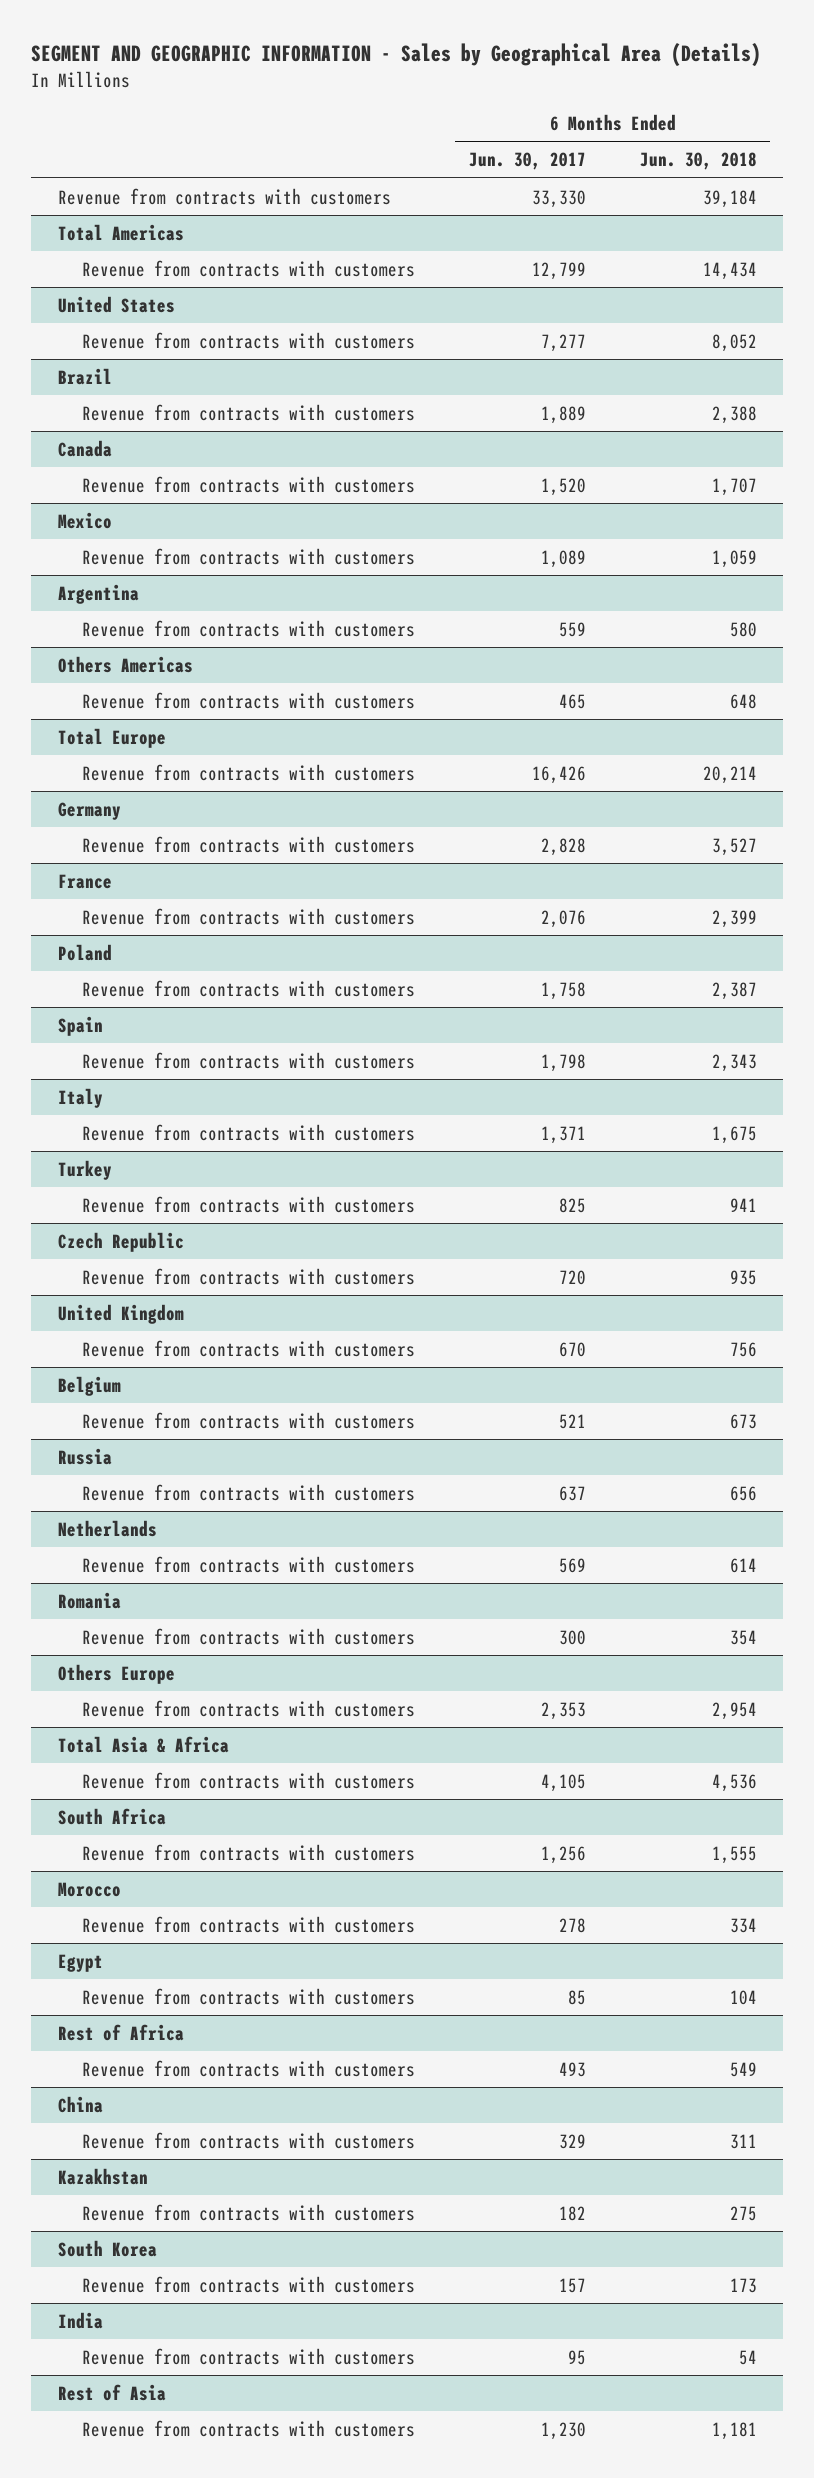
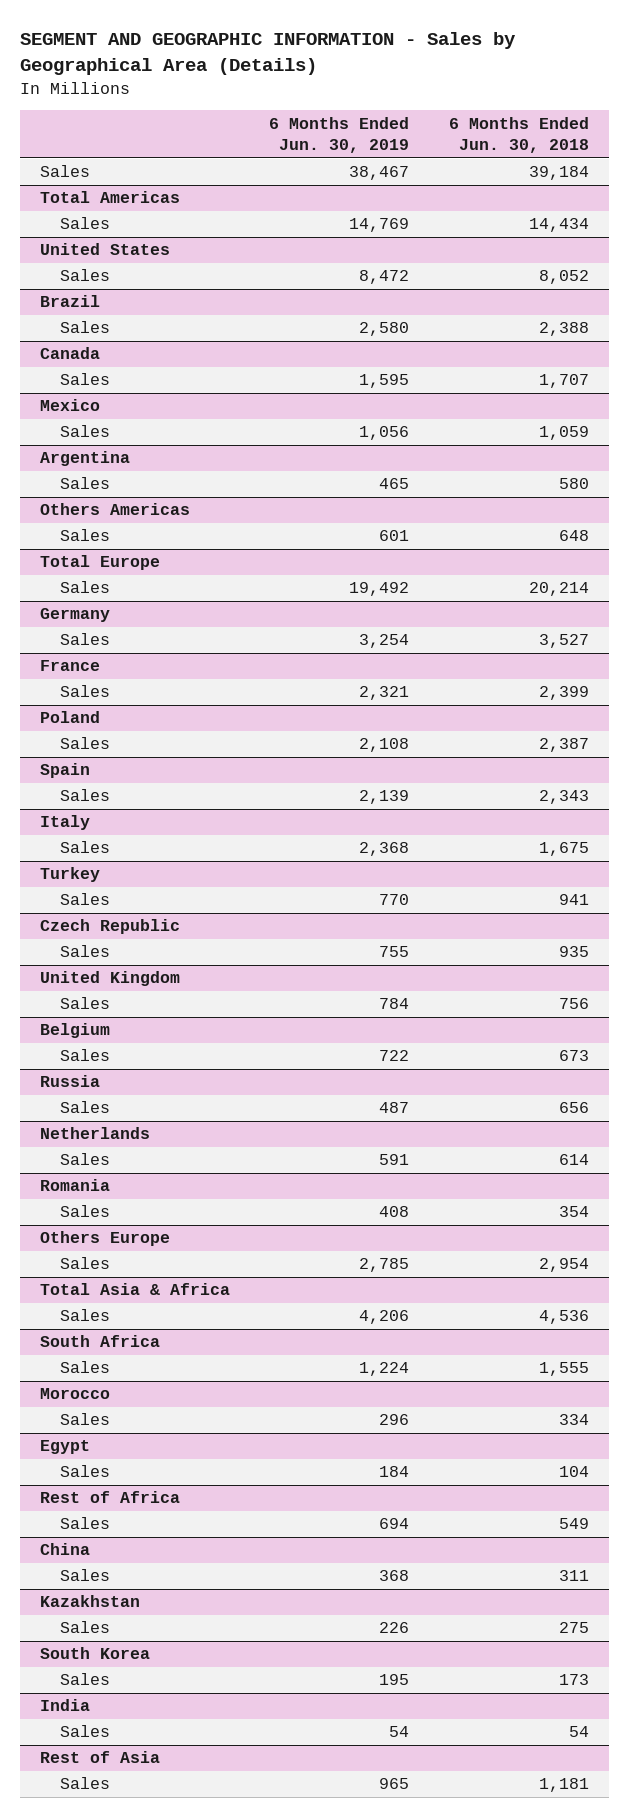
- | 6 Months Ended Jun. 30, 2017 | 6 Months Ended Jun. 30, 2018
+ | 6 Months Ended Jun. 30, 2019 | 6 Months Ended Jun. 30, 2018
- Revenue from contracts with customers | 33,330 | 39,184
+ Sales | 38,467 | 39,184
@ Total Americas
- Revenue from contracts with customers | 12,799 | 14,434
+ Sales | 14,769 | 14,434
@ United States
- Revenue from contracts with customers | 7,277 | 8,052
+ Sales | 8,472 | 8,052
@ Brazil
- Revenue from contracts with customers | 1,889 | 2,388
+ Sales | 2,580 | 2,388
@ Canada
- Revenue from contracts with customers | 1,520 | 1,707
+ Sales | 1,595 | 1,707
@ Mexico
- Revenue from contracts with customers | 1,089 | 1,059
+ Sales | 1,056 | 1,059
@ Argentina
- Revenue from contracts with customers | 559 | 580
+ Sales | 465 | 580
@ Others Americas
- Revenue from contracts with customers | 465 | 648
+ Sales | 601 | 648
@ Total Europe
- Revenue from contracts with customers | 16,426 | 20,214
+ Sales | 19,492 | 20,214
@ Germany
- Revenue from contracts with customers | 2,828 | 3,527
+ Sales | 3,254 | 3,527
@ France
- Revenue from contracts with customers | 2,076 | 2,399
+ Sales | 2,321 | 2,399
@ Poland
- Revenue from contracts with customers | 1,758 | 2,387
+ Sales | 2,108 | 2,387
@ Spain
- Revenue from contracts with customers | 1,798 | 2,343
+ Sales | 2,139 | 2,343
@ Italy
- Revenue from contracts with customers | 1,371 | 1,675
+ Sales | 2,368 | 1,675
@ Turkey
- Revenue from contracts with customers | 825 | 941
+ Sales | 770 | 941
@ Czech Republic
- Revenue from contracts with customers | 720 | 935
+ Sales | 755 | 935
@ United Kingdom
- Revenue from contracts with customers | 670 | 756
+ Sales | 784 | 756
@ Belgium
- Revenue from contracts with customers | 521 | 673
+ Sales | 722 | 673
@ Russia
- Revenue from contracts with customers | 637 | 656
+ Sales | 487 | 656
@ Netherlands
- Revenue from contracts with customers | 569 | 614
+ Sales | 591 | 614
@ Romania
- Revenue from contracts with customers | 300 | 354
+ Sales | 408 | 354
@ Others Europe
- Revenue from contracts with customers | 2,353 | 2,954
+ Sales | 2,785 | 2,954
@ Total Asia & Africa
- Revenue from contracts with customers | 4,105 | 4,536
+ Sales | 4,206 | 4,536
@ South Africa
- Revenue from contracts with customers | 1,256 | 1,555
+ Sales | 1,224 | 1,555
@ Morocco
- Revenue from contracts with customers | 278 | 334
+ Sales | 296 | 334
@ Egypt
- Revenue from contracts with customers | 85 | 104
+ Sales | 184 | 104
@ Rest of Africa
- Revenue from contracts with customers | 493 | 549
+ Sales | 694 | 549
@ China
- Revenue from contracts with customers | 329 | 311
+ Sales | 368 | 311
@ Kazakhstan
- Revenue from contracts with customers | 182 | 275
+ Sales | 226 | 275
@ South Korea
- Revenue from contracts with customers | 157 | 173
+ Sales | 195 | 173
@ India
- Revenue from contracts with customers | 95 | 54
+ Sales | 54 | 54
@ Rest of Asia
- Revenue from contracts with customers | 1,230 | 1,181
+ Sales | 965 | 1,181

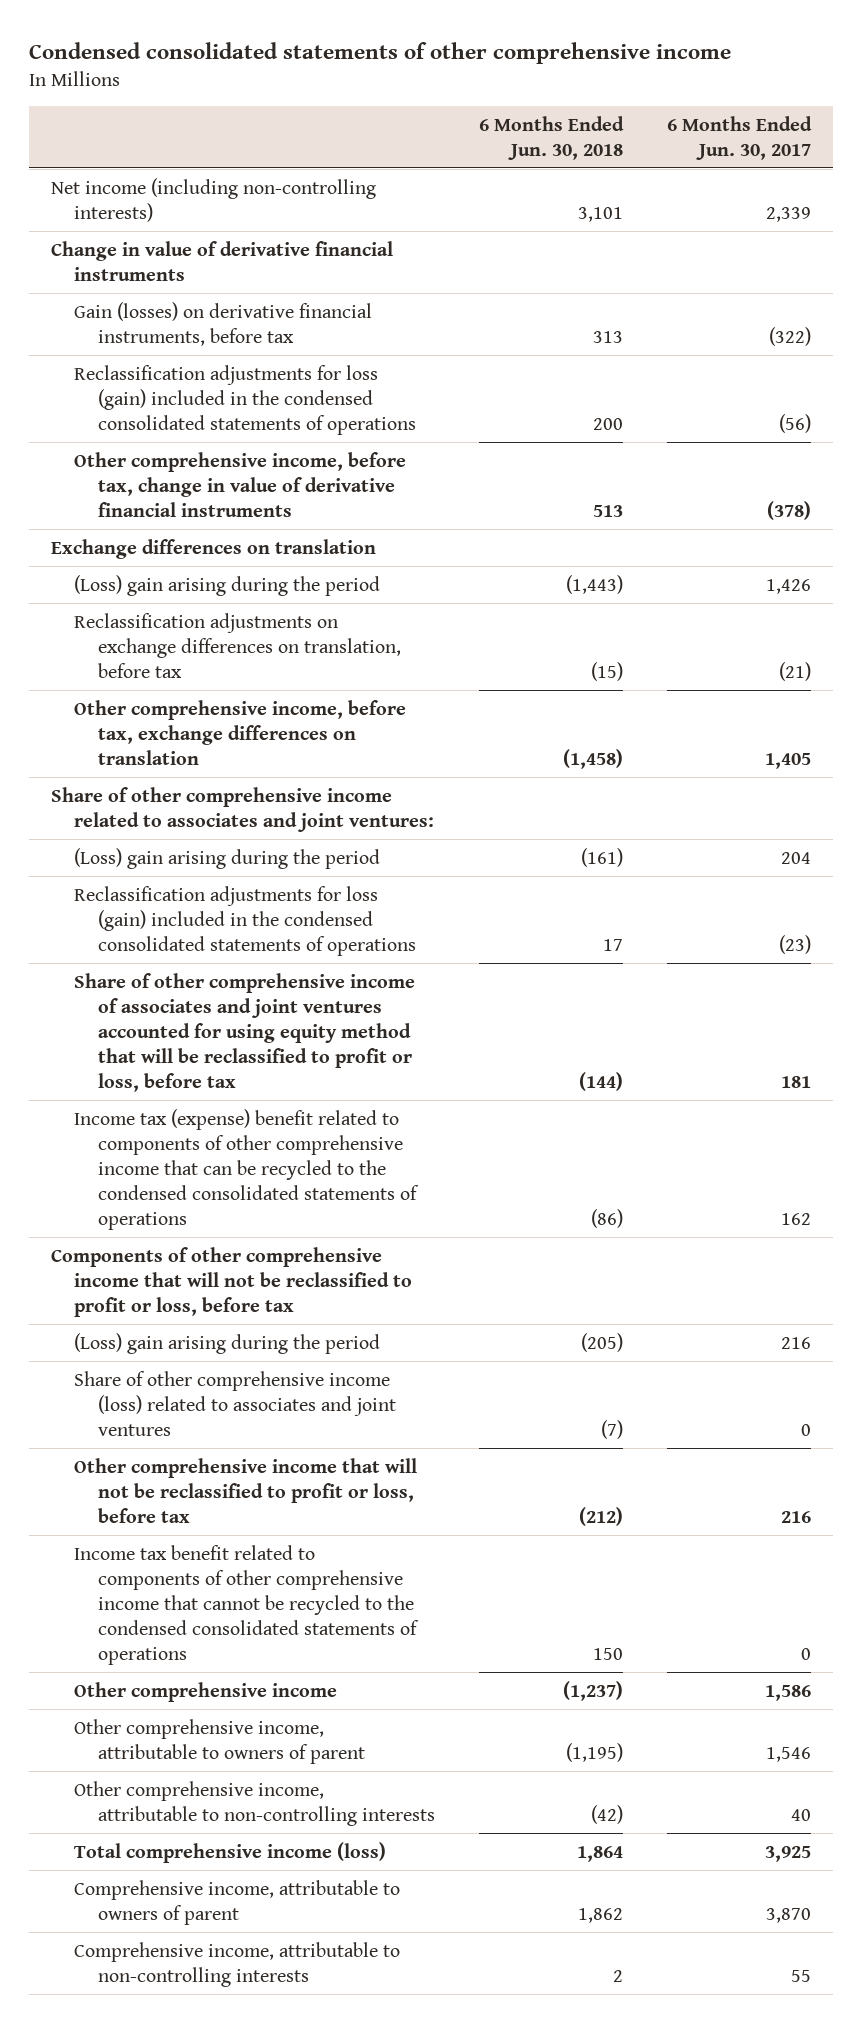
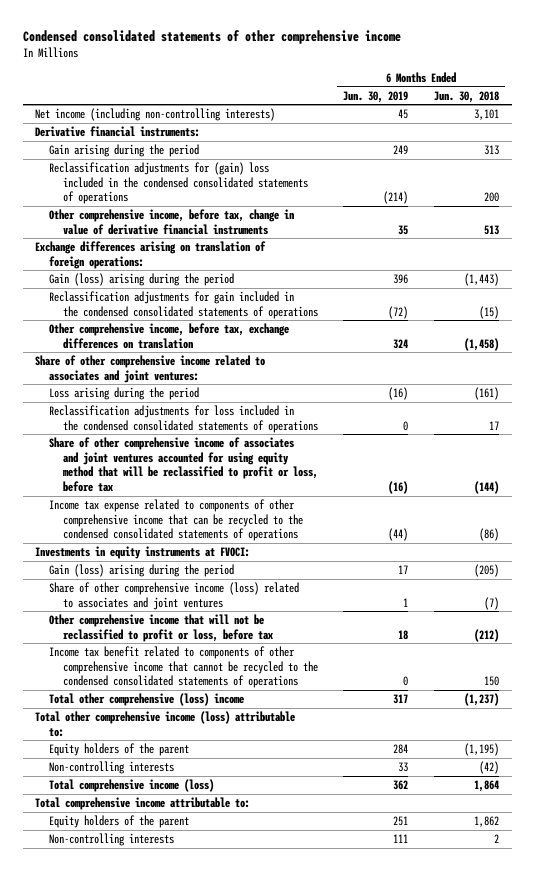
- | 6 Months Ended Jun. 30, 2018 | 6 Months Ended Jun. 30, 2017
+ | 6 Months Ended Jun. 30, 2019 | 6 Months Ended Jun. 30, 2018
- Change in value of derivative financial instruments
- Gain (losses) on derivative financial instruments, before tax | 313 | (322)
- Reclassification adjustments for loss (gain) included in the condensed consolidated statements of operations | 200 | (56)
+ Derivative financial instruments:
+ Gain arising during the period | 249 | 313
+ Reclassification adjustments for (gain) loss included in the condensed consolidated statements of operations | (214) | 200
- Exchange differences on translation
- (Loss) gain arising during the period | (1,443) | 1,426
- Reclassification adjustments on exchange differences on translation, before tax | (15) | (21)
+ Exchange differences arising on translation of foreign operations:
+ Gain (loss) arising during the period | 396 | (1,443)
+ Reclassification adjustments for gain included in the condensed consolidated statements of operations | (72) | (15)
- (Loss) gain arising during the period | (161) | 204
- Reclassification adjustments for loss (gain) included in the condensed consolidated statements of operations | 17 | (23)
+ Loss arising during the period | (16) | (161)
+ Reclassification adjustments for loss included in the condensed consolidated statements of operations | 0 | 17
- Income tax (expense) benefit related to components of other comprehensive income that can be recycled to the condensed consolidated statements of operations | (86) | 162
- Components of other comprehensive income that will not be reclassified to profit or loss, before tax
- (Loss) gain arising during the period | (205) | 216
+ Income tax expense related to components of other comprehensive income that can be recycled to the condensed consolidated statements of operations | (44) | (86)
+ Investments in equity instruments at FVOCI:
+ Gain (loss) arising during the period | 17 | (205)
- Other comprehensive income | (1,237) | 1,586
- Other comprehensive income, attributable to owners of parent | (1,195) | 1,546
- Other comprehensive income, attributable to non-controlling interests | (42) | 40
+ Total other comprehensive (loss) income | 317 | (1,237)
+ Total other comprehensive income (loss) attributable to:
+ Equity holders of the parent | 284 | (1,195)
+ Non-controlling interests | 33 | (42)
- Comprehensive income, attributable to owners of parent | 1,862 | 3,870
- Comprehensive income, attributable to non-controlling interests | 2 | 55
+ Total comprehensive income attributable to:
+ Equity holders of the parent | 251 | 1,862
+ Non-controlling interests | 111 | 2

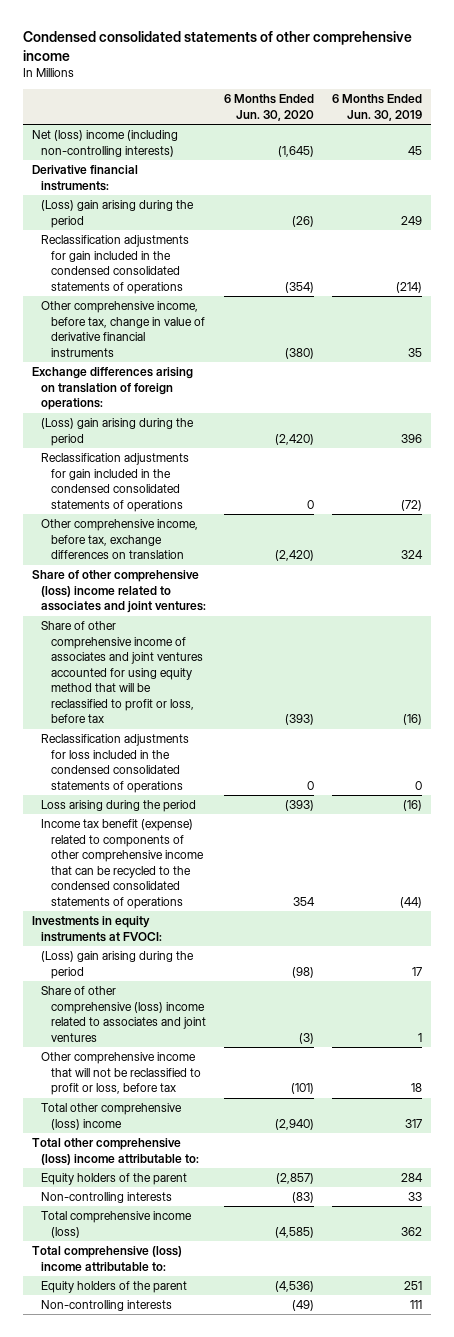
- | 6 Months Ended Jun. 30, 2019 | 6 Months Ended Jun. 30, 2018
+ | 6 Months Ended Jun. 30, 2020 | 6 Months Ended Jun. 30, 2019
- Net income (including non-controlling interests) | 45 | 3,101
+ Net (loss) income (including non-controlling interests) | (1,645) | 45
- Gain arising during the period | 249 | 313
- Reclassification adjustments for (gain) loss included in the condensed consolidated statements of operations | (214) | 200
+ (Loss) gain arising during the period | (26) | 249
+ Reclassification adjustments for gain included in the condensed consolidated statements of operations | (354) | (214)
- Gain (loss) arising during the period | 396 | (1,443)
+ (Loss) gain arising during the period | (2,420) | 396
- Share of other comprehensive income related to associates and joint ventures:
+ Share of other comprehensive (loss) income related to associates and joint ventures:
- Income tax expense related to components of other comprehensive income that can be recycled to the condensed consolidated statements of operations | (44) | (86)
moved down: Reclassification adjustments for loss included in the condensed consolidated statements of operations | 0 | 0
moved down: Loss arising during the period | (393) | (16)
+ Income tax benefit (expense) related to components of other comprehensive income that can be recycled to the condensed consolidated statements of operations | 354 | (44)
- Gain (loss) arising during the period | 17 | (205)
- Share of other comprehensive income (loss) related to associates and joint ventures | 1 | (7)
+ (Loss) gain arising during the period | (98) | 17
+ Share of other comprehensive (loss) income related to associates and joint ventures | (3) | 1
- Income tax benefit related to components of other comprehensive income that cannot be recycled to the condensed consolidated statements of operations | 0 | 150
- Total other comprehensive income (loss) attributable to:
+ Total other comprehensive (loss) income attributable to:
- Total comprehensive income attributable to:
+ Total comprehensive (loss) income attributable to:

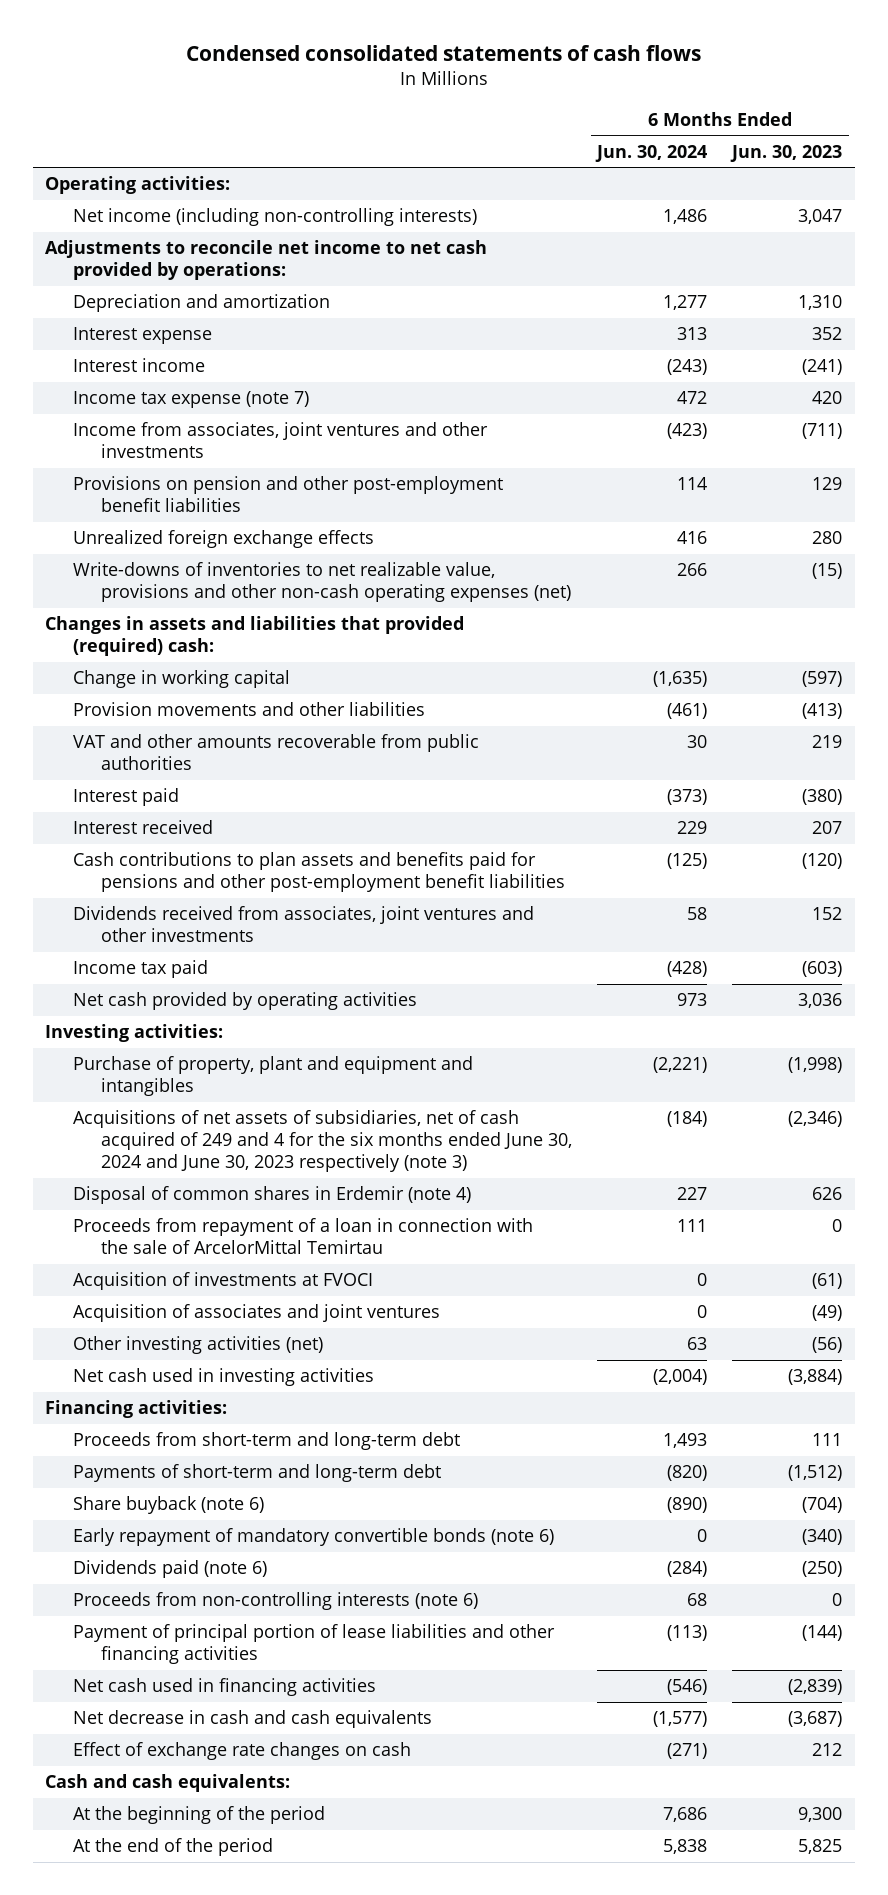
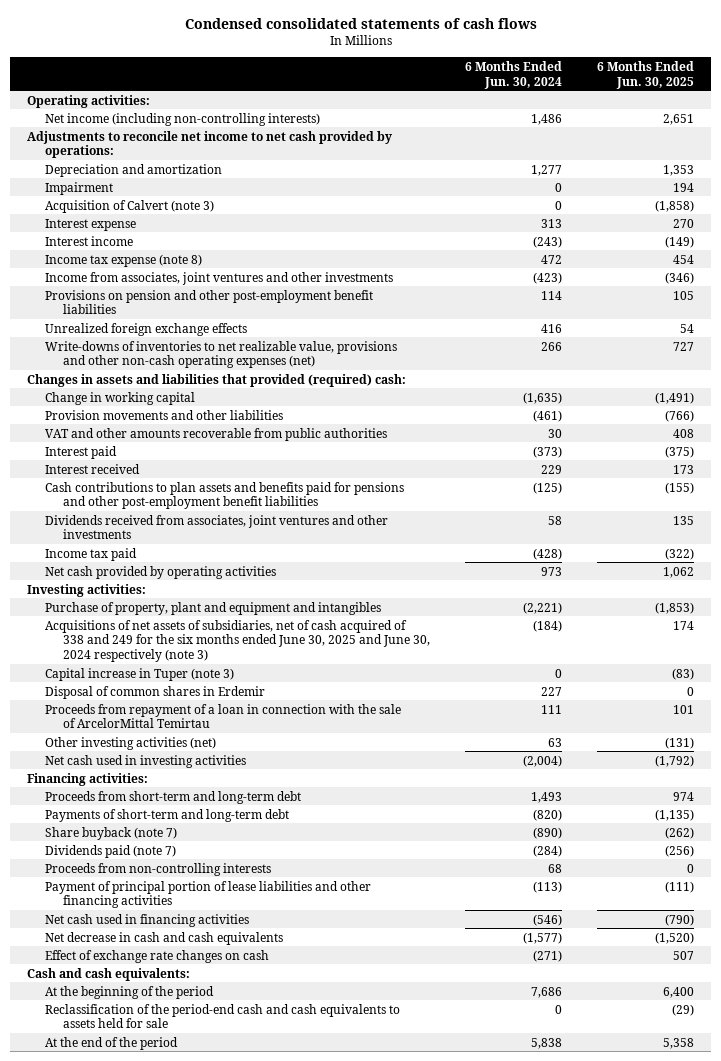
- | 6 Months Ended Jun. 30, 2024 | 6 Months Ended Jun. 30, 2023
+ | 6 Months Ended Jun. 30, 2024 | 6 Months Ended Jun. 30, 2025
+ Impairment | 0 | 194
+ Acquisition of Calvert (note 3) | 0 | (1,858)
- Income tax expense (note 7) | 472 | 420
+ Income tax expense (note 8) | 472 | 454
- Acquisitions of net assets of subsidiaries, net of cash acquired of 249 and 4 for the six months ended June 30, 2024 and June 30, 2023 respectively (note 3) | (184) | (2,346)
- Disposal of common shares in Erdemir (note 4) | 227 | 626
+ Acquisitions of net assets of subsidiaries, net of cash acquired of 338 and 249 for the six months ended June 30, 2025 and June 30, 2024 respectively (note 3) | (184) | 174
+ Capital increase in Tuper (note 3) | 0 | (83)
+ Disposal of common shares in Erdemir | 227 | 0
- Acquisition of investments at FVOCI | 0 | (61)
- Acquisition of associates and joint ventures | 0 | (49)
- Share buyback (note 6) | (890) | (704)
- Early repayment of mandatory convertible bonds (note 6) | 0 | (340)
- Dividends paid (note 6) | (284) | (250)
- Proceeds from non-controlling interests (note 6) | 68 | 0
+ Share buyback (note 7) | (890) | (262)
+ Dividends paid (note 7) | (284) | (256)
+ Proceeds from non-controlling interests | 68 | 0
+ Reclassification of the period-end cash and cash equivalents to assets held for sale | 0 | (29)

